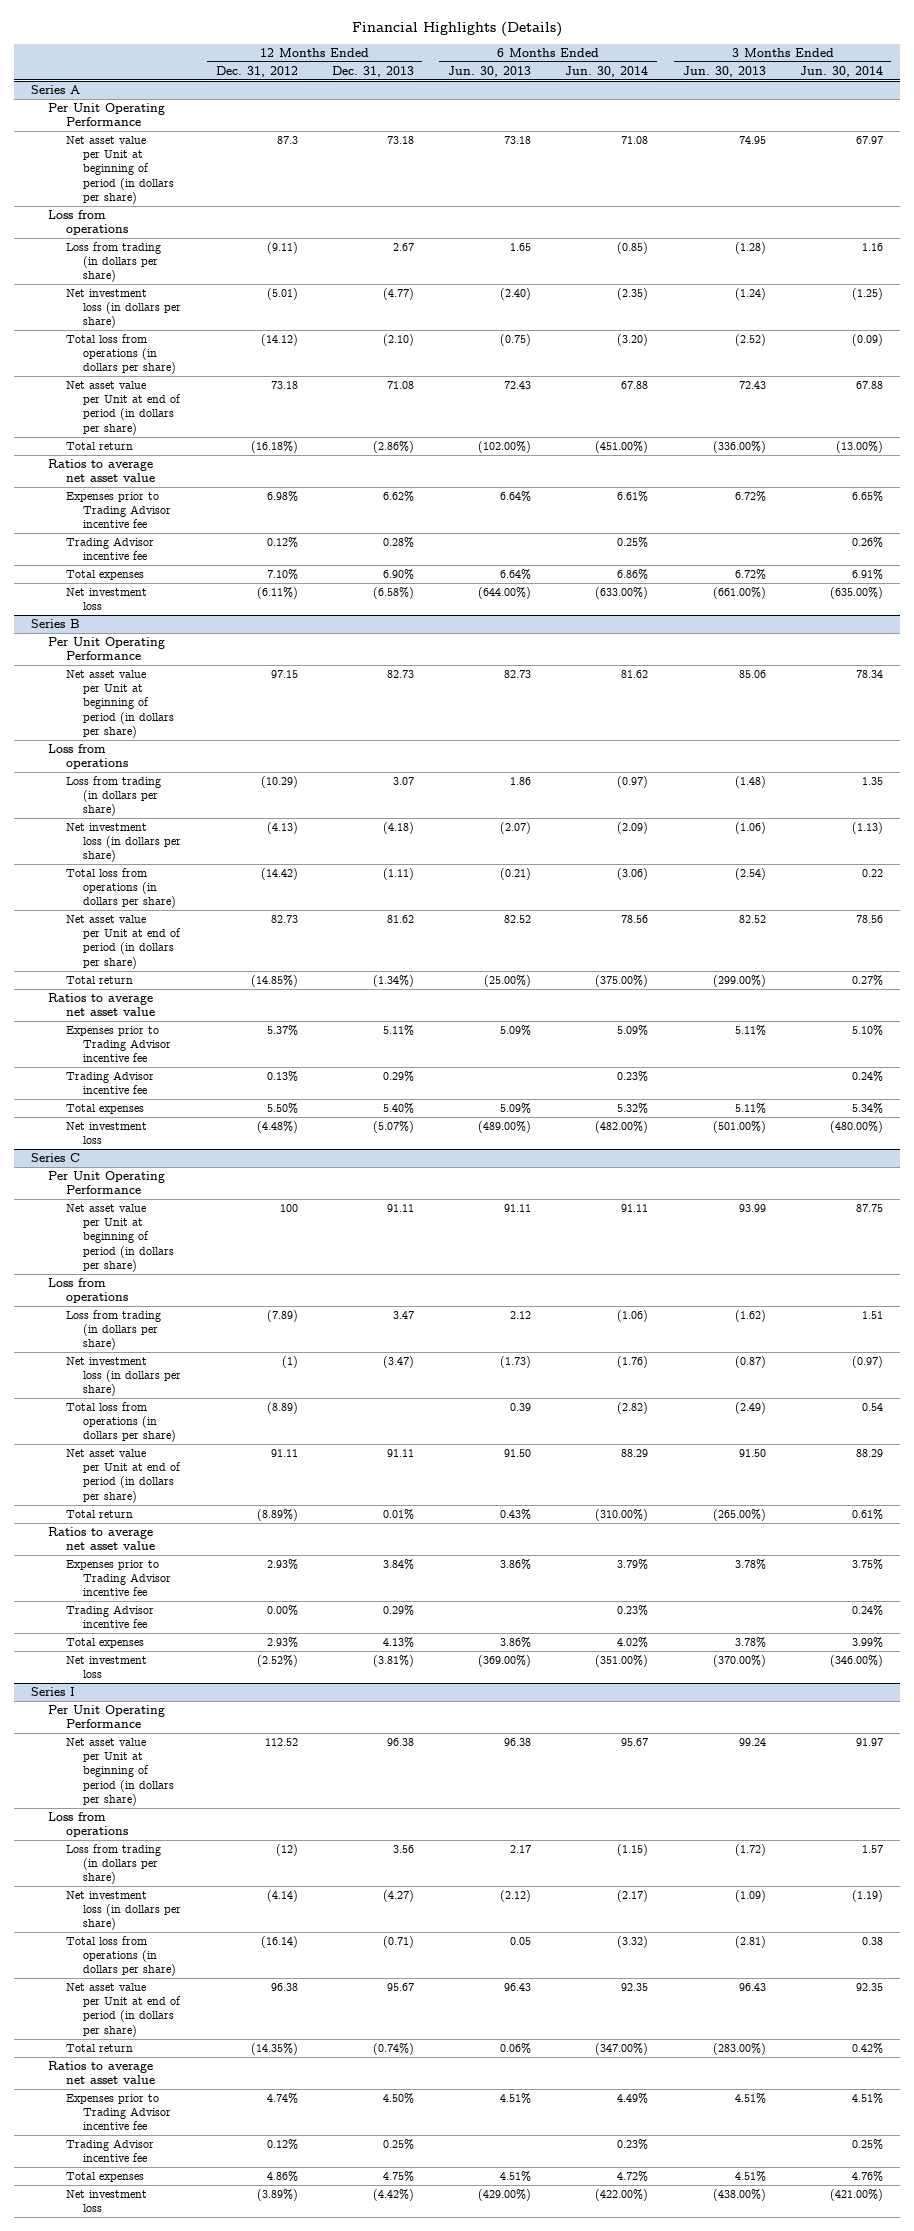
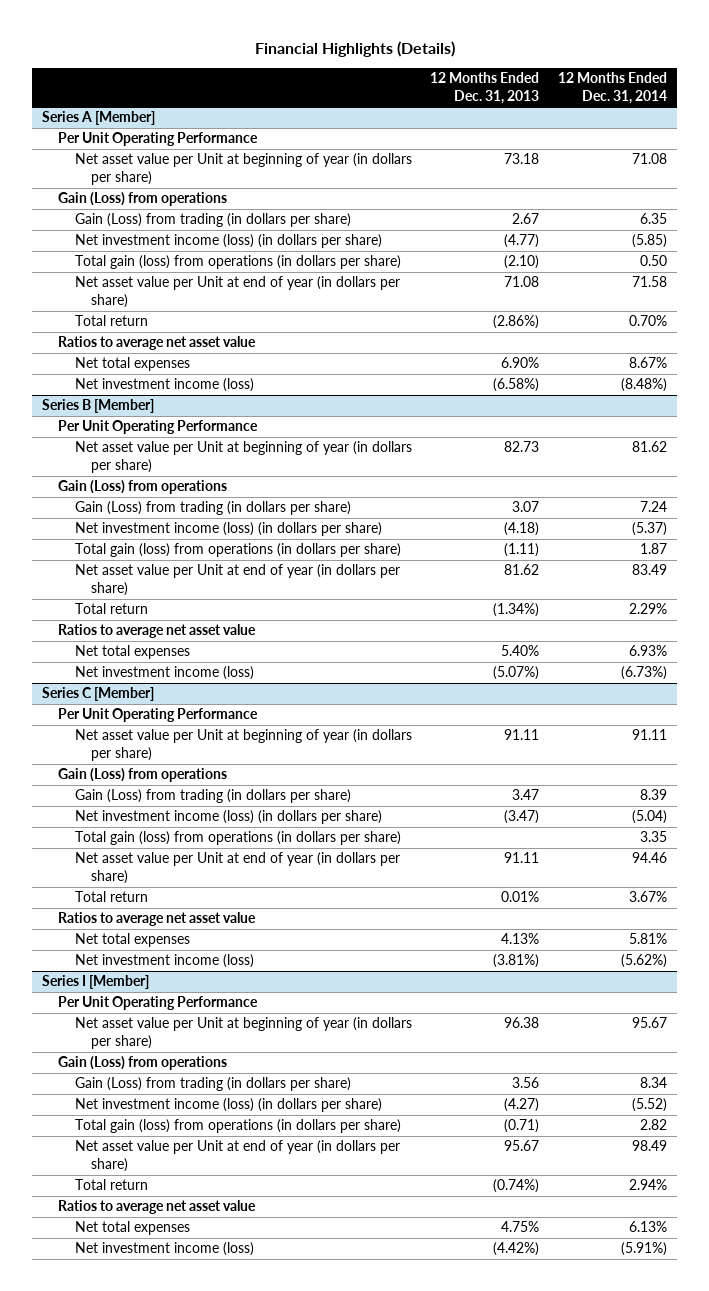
- | 12 Months Ended Dec. 31, 2012 | 12 Months Ended Dec. 31, 2013 | 6 Months Ended Jun. 30, 2013 | 6 Months Ended Jun. 30, 2014 | 3 Months Ended Jun. 30, 2013 | 3 Months Ended Jun. 30, 2014
+ | 12 Months Ended Dec. 31, 2013 | 12 Months Ended Dec. 31, 2014
- Series A
+ Series A [Member]
- Net asset value per Unit at beginning of period (in dollars per share) | 87.3 | 73.18 | 73.18 | 71.08 | 74.95 | 67.97
- Loss from operations
- Loss from trading (in dollars per share) | (9.11) | 2.67 | 1.65 | (0.85) | (1.28) | 1.16
- Net investment loss (in dollars per share) | (5.01) | (4.77) | (2.40) | (2.35) | (1.24) | (1.25)
- Total loss from operations (in dollars per share) | (14.12) | (2.10) | (0.75) | (3.20) | (2.52) | (0.09)
- Net asset value per Unit at end of period (in dollars per share) | 73.18 | 71.08 | 72.43 | 67.88 | 72.43 | 67.88
+ Net asset value per Unit at beginning of year (in dollars per share) | 73.18 | 71.08
+ Gain (Loss) from operations
+ Gain (Loss) from trading (in dollars per share) | 2.67 | 6.35
+ Net investment income (loss) (in dollars per share) | (4.77) | (5.85)
+ Total gain (loss) from operations (in dollars per share) | (2.10) | 0.50
+ Net asset value per Unit at end of year (in dollars per share) | 71.08 | 71.58
- Expenses prior to Trading Advisor incentive fee | 6.98% | 6.62% | 6.64% | 6.61% | 6.72% | 6.65%
- Trading Advisor incentive fee | 0.12% | 0.28% | | 0.25% | | 0.26%
- Total expenses | 7.10% | 6.90% | 6.64% | 6.86% | 6.72% | 6.91%
- Net investment loss | (6.11%) | (6.58%) | (644.00%) | (633.00%) | (661.00%) | (635.00%)
- Series B
+ Net total expenses | 6.90% | 8.67%
+ Net investment income (loss) | (6.58%) | (8.48%)
+ Series B [Member]
- Net asset value per Unit at beginning of period (in dollars per share) | 97.15 | 82.73 | 82.73 | 81.62 | 85.06 | 78.34
- Loss from operations
- Loss from trading (in dollars per share) | (10.29) | 3.07 | 1.86 | (0.97) | (1.48) | 1.35
- Net investment loss (in dollars per share) | (4.13) | (4.18) | (2.07) | (2.09) | (1.06) | (1.13)
- Total loss from operations (in dollars per share) | (14.42) | (1.11) | (0.21) | (3.06) | (2.54) | 0.22
- Net asset value per Unit at end of period (in dollars per share) | 82.73 | 81.62 | 82.52 | 78.56 | 82.52 | 78.56
+ Net asset value per Unit at beginning of year (in dollars per share) | 82.73 | 81.62
+ Gain (Loss) from operations
+ Gain (Loss) from trading (in dollars per share) | 3.07 | 7.24
+ Net investment income (loss) (in dollars per share) | (4.18) | (5.37)
+ Total gain (loss) from operations (in dollars per share) | (1.11) | 1.87
+ Net asset value per Unit at end of year (in dollars per share) | 81.62 | 83.49
- Expenses prior to Trading Advisor incentive fee | 5.37% | 5.11% | 5.09% | 5.09% | 5.11% | 5.10%
- Trading Advisor incentive fee | 0.13% | 0.29% | | 0.23% | | 0.24%
- Total expenses | 5.50% | 5.40% | 5.09% | 5.32% | 5.11% | 5.34%
- Net investment loss | (4.48%) | (5.07%) | (489.00%) | (482.00%) | (501.00%) | (480.00%)
- Series C
+ Net total expenses | 5.40% | 6.93%
+ Net investment income (loss) | (5.07%) | (6.73%)
+ Series C [Member]
- Net asset value per Unit at beginning of period (in dollars per share) | 100 | 91.11 | 91.11 | 91.11 | 93.99 | 87.75
- Loss from operations
- Loss from trading (in dollars per share) | (7.89) | 3.47 | 2.12 | (1.06) | (1.62) | 1.51
- Net investment loss (in dollars per share) | (1) | (3.47) | (1.73) | (1.76) | (0.87) | (0.97)
- Total loss from operations (in dollars per share) | (8.89) | | 0.39 | (2.82) | (2.49) | 0.54
- Net asset value per Unit at end of period (in dollars per share) | 91.11 | 91.11 | 91.50 | 88.29 | 91.50 | 88.29
+ Net asset value per Unit at beginning of year (in dollars per share) | 91.11 | 91.11
+ Gain (Loss) from operations
+ Gain (Loss) from trading (in dollars per share) | 3.47 | 8.39
+ Net investment income (loss) (in dollars per share) | (3.47) | (5.04)
+ Total gain (loss) from operations (in dollars per share) | | 3.35
+ Net asset value per Unit at end of year (in dollars per share) | 91.11 | 94.46
- Expenses prior to Trading Advisor incentive fee | 2.93% | 3.84% | 3.86% | 3.79% | 3.78% | 3.75%
- Trading Advisor incentive fee | 0.00% | 0.29% | | 0.23% | | 0.24%
- Total expenses | 2.93% | 4.13% | 3.86% | 4.02% | 3.78% | 3.99%
- Net investment loss | (2.52%) | (3.81%) | (369.00%) | (351.00%) | (370.00%) | (346.00%)
- Series I
+ Net total expenses | 4.13% | 5.81%
+ Net investment income (loss) | (3.81%) | (5.62%)
+ Series I [Member]
- Net asset value per Unit at beginning of period (in dollars per share) | 112.52 | 96.38 | 96.38 | 95.67 | 99.24 | 91.97
- Loss from operations
- Loss from trading (in dollars per share) | (12) | 3.56 | 2.17 | (1.15) | (1.72) | 1.57
- Net investment loss (in dollars per share) | (4.14) | (4.27) | (2.12) | (2.17) | (1.09) | (1.19)
- Total loss from operations (in dollars per share) | (16.14) | (0.71) | 0.05 | (3.32) | (2.81) | 0.38
- Net asset value per Unit at end of period (in dollars per share) | 96.38 | 95.67 | 96.43 | 92.35 | 96.43 | 92.35
+ Net asset value per Unit at beginning of year (in dollars per share) | 96.38 | 95.67
+ Gain (Loss) from operations
+ Gain (Loss) from trading (in dollars per share) | 3.56 | 8.34
+ Net investment income (loss) (in dollars per share) | (4.27) | (5.52)
+ Total gain (loss) from operations (in dollars per share) | (0.71) | 2.82
+ Net asset value per Unit at end of year (in dollars per share) | 95.67 | 98.49
- Expenses prior to Trading Advisor incentive fee | 4.74% | 4.50% | 4.51% | 4.49% | 4.51% | 4.51%
- Trading Advisor incentive fee | 0.12% | 0.25% | | 0.23% | | 0.25%
- Total expenses | 4.86% | 4.75% | 4.51% | 4.72% | 4.51% | 4.76%
- Net investment loss | (3.89%) | (4.42%) | (429.00%) | (422.00%) | (438.00%) | (421.00%)
+ Net total expenses | 4.75% | 6.13%
+ Net investment income (loss) | (4.42%) | (5.91%)

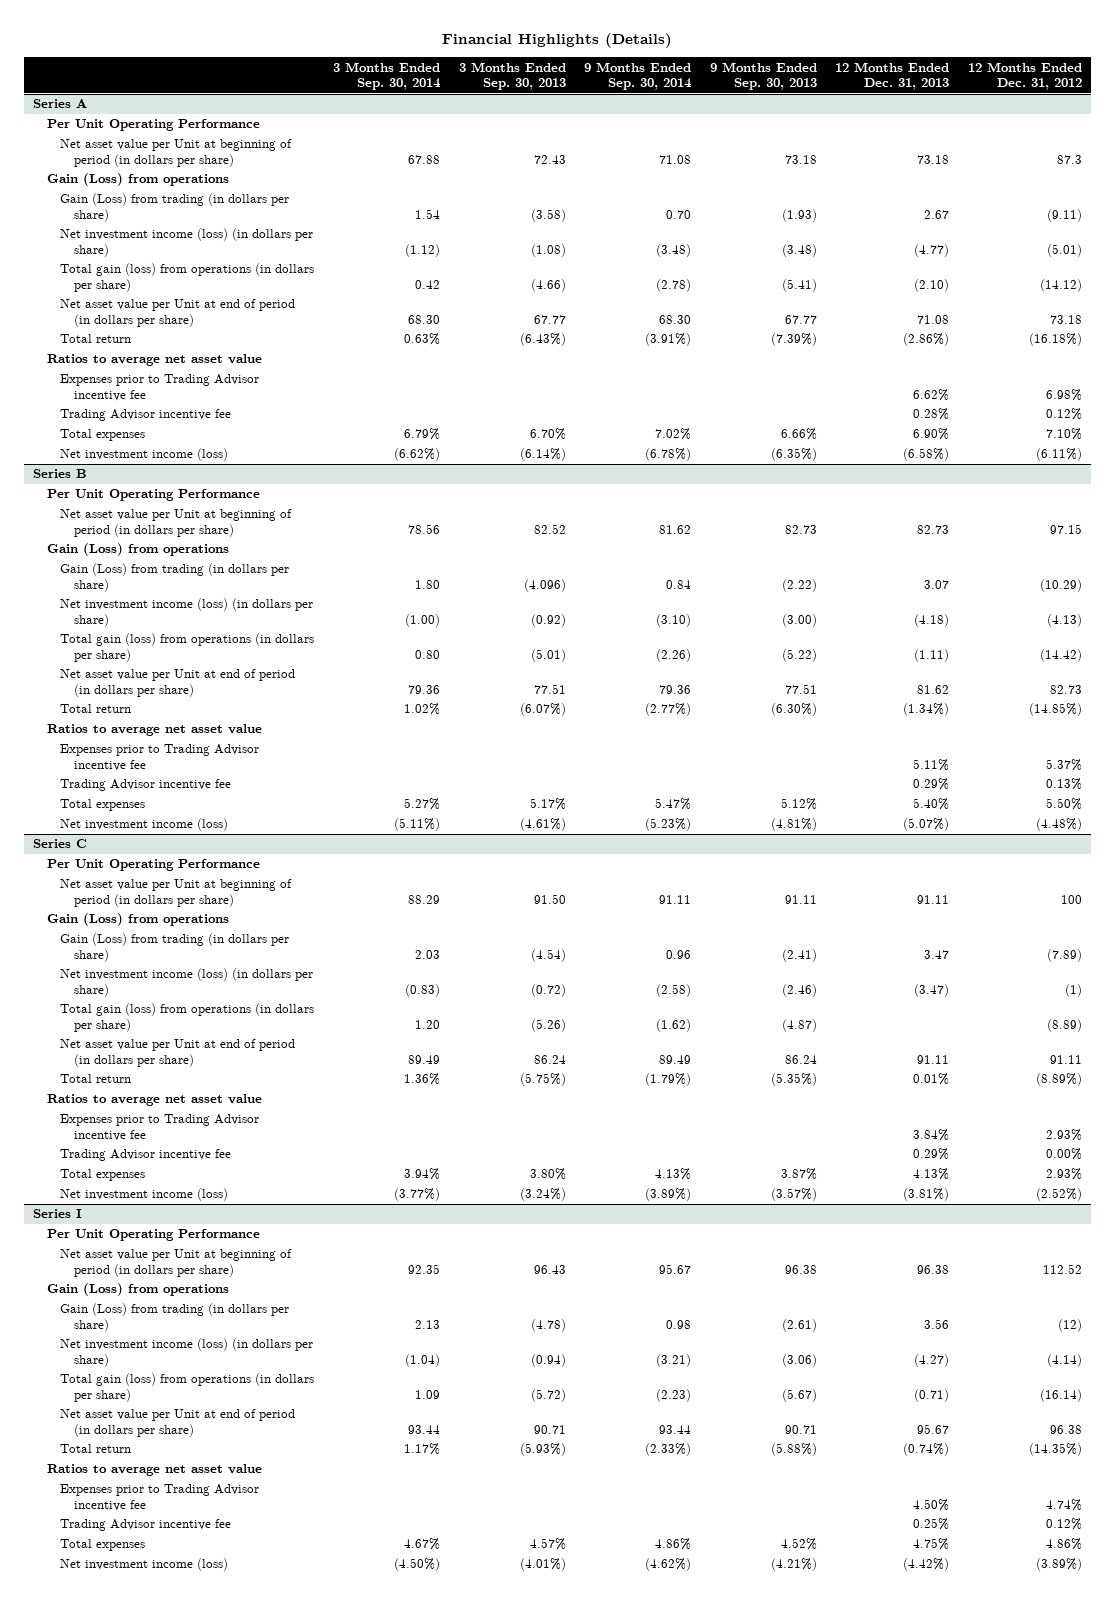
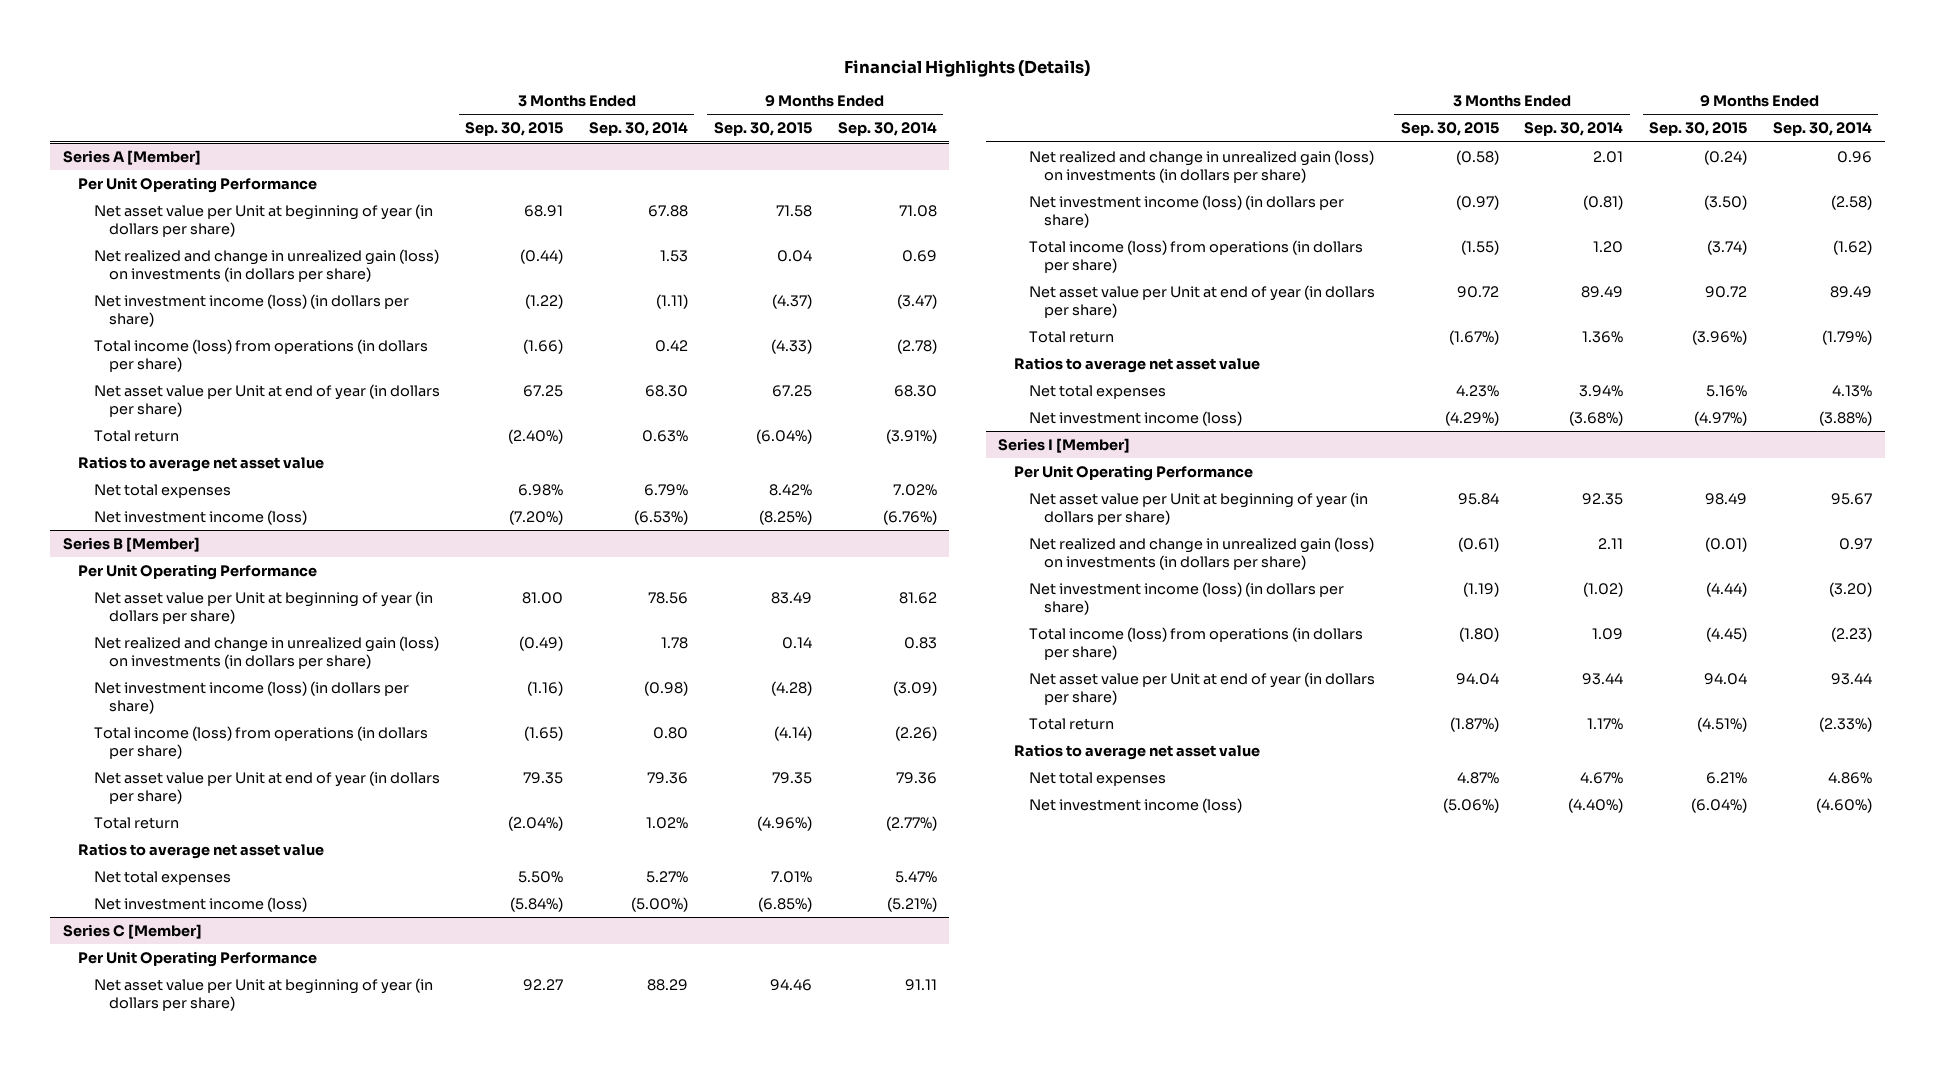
- | 3 Months Ended Sep. 30, 2014 | 3 Months Ended Sep. 30, 2013 | 9 Months Ended Sep. 30, 2014 | 9 Months Ended Sep. 30, 2013 | 12 Months Ended Dec. 31, 2013 | 12 Months Ended Dec. 31, 2012
+ | 3 Months Ended Sep. 30, 2015 | 3 Months Ended Sep. 30, 2014 | 9 Months Ended Sep. 30, 2015 | 9 Months Ended Sep. 30, 2014
- Series A
+ Series A [Member]
- Net asset value per Unit at beginning of period (in dollars per share) | 67.88 | 72.43 | 71.08 | 73.18 | 73.18 | 87.3
- Gain (Loss) from operations
- Gain (Loss) from trading (in dollars per share) | 1.54 | (3.58) | 0.70 | (1.93) | 2.67 | (9.11)
- Net investment income (loss) (in dollars per share) | (1.12) | (1.08) | (3.48) | (3.48) | (4.77) | (5.01)
- Total gain (loss) from operations (in dollars per share) | 0.42 | (4.66) | (2.78) | (5.41) | (2.10) | (14.12)
- Net asset value per Unit at end of period (in dollars per share) | 68.30 | 67.77 | 68.30 | 67.77 | 71.08 | 73.18
+ Net asset value per Unit at beginning of year (in dollars per share) | 68.91 | 67.88 | 71.58 | 71.08
+ Net realized and change in unrealized gain (loss) on investments (in dollars per share) | (0.44) | 1.53 | 0.04 | 0.69
+ Net investment income (loss) (in dollars per share) | (1.22) | (1.11) | (4.37) | (3.47)
+ Total income (loss) from operations (in dollars per share) | (1.66) | 0.42 | (4.33) | (2.78)
+ Net asset value per Unit at end of year (in dollars per share) | 67.25 | 68.30 | 67.25 | 68.30
- Expenses prior to Trading Advisor incentive fee | | | | | 6.62% | 6.98%
- Trading Advisor incentive fee | | | | | 0.28% | 0.12%
- Total expenses | 6.79% | 6.70% | 7.02% | 6.66% | 6.90% | 7.10%
- Net investment income (loss) | (6.62%) | (6.14%) | (6.78%) | (6.35%) | (6.58%) | (6.11%)
- Series B
+ Net total expenses | 6.98% | 6.79% | 8.42% | 7.02%
+ Net investment income (loss) | (7.20%) | (6.53%) | (8.25%) | (6.76%)
+ Series B [Member]
- Net asset value per Unit at beginning of period (in dollars per share) | 78.56 | 82.52 | 81.62 | 82.73 | 82.73 | 97.15
- Gain (Loss) from operations
- Gain (Loss) from trading (in dollars per share) | 1.80 | (4.096) | 0.84 | (2.22) | 3.07 | (10.29)
- Net investment income (loss) (in dollars per share) | (1.00) | (0.92) | (3.10) | (3.00) | (4.18) | (4.13)
- Total gain (loss) from operations (in dollars per share) | 0.80 | (5.01) | (2.26) | (5.22) | (1.11) | (14.42)
- Net asset value per Unit at end of period (in dollars per share) | 79.36 | 77.51 | 79.36 | 77.51 | 81.62 | 82.73
+ Net asset value per Unit at beginning of year (in dollars per share) | 81.00 | 78.56 | 83.49 | 81.62
+ Net realized and change in unrealized gain (loss) on investments (in dollars per share) | (0.49) | 1.78 | 0.14 | 0.83
+ Net investment income (loss) (in dollars per share) | (1.16) | (0.98) | (4.28) | (3.09)
+ Total income (loss) from operations (in dollars per share) | (1.65) | 0.80 | (4.14) | (2.26)
+ Net asset value per Unit at end of year (in dollars per share) | 79.35 | 79.36 | 79.35 | 79.36
- Expenses prior to Trading Advisor incentive fee | | | | | 5.11% | 5.37%
- Trading Advisor incentive fee | | | | | 0.29% | 0.13%
- Total expenses | 5.27% | 5.17% | 5.47% | 5.12% | 5.40% | 5.50%
- Net investment income (loss) | (5.11%) | (4.61%) | (5.23%) | (4.81%) | (5.07%) | (4.48%)
- Series C
+ Net total expenses | 5.50% | 5.27% | 7.01% | 5.47%
+ Net investment income (loss) | (5.84%) | (5.00%) | (6.85%) | (5.21%)
+ Series C [Member]
- Net asset value per Unit at beginning of period (in dollars per share) | 88.29 | 91.50 | 91.11 | 91.11 | 91.11 | 100
- Gain (Loss) from operations
- Gain (Loss) from trading (in dollars per share) | 2.03 | (4.54) | 0.96 | (2.41) | 3.47 | (7.89)
- Net investment income (loss) (in dollars per share) | (0.83) | (0.72) | (2.58) | (2.46) | (3.47) | (1)
- Total gain (loss) from operations (in dollars per share) | 1.20 | (5.26) | (1.62) | (4.87) | | (8.89)
- Net asset value per Unit at end of period (in dollars per share) | 89.49 | 86.24 | 89.49 | 86.24 | 91.11 | 91.11
+ Net asset value per Unit at beginning of year (in dollars per share) | 92.27 | 88.29 | 94.46 | 91.11
+ Net realized and change in unrealized gain (loss) on investments (in dollars per share) | (0.58) | 2.01 | (0.24) | 0.96
+ Net investment income (loss) (in dollars per share) | (0.97) | (0.81) | (3.50) | (2.58)
+ Total income (loss) from operations (in dollars per share) | (1.55) | 1.20 | (3.74) | (1.62)
+ Net asset value per Unit at end of year (in dollars per share) | 90.72 | 89.49 | 90.72 | 89.49
- Expenses prior to Trading Advisor incentive fee | | | | | 3.84% | 2.93%
- Trading Advisor incentive fee | | | | | 0.29% | 0.00%
- Total expenses | 3.94% | 3.80% | 4.13% | 3.87% | 4.13% | 2.93%
- Net investment income (loss) | (3.77%) | (3.24%) | (3.89%) | (3.57%) | (3.81%) | (2.52%)
- Series I
+ Net total expenses | 4.23% | 3.94% | 5.16% | 4.13%
+ Net investment income (loss) | (4.29%) | (3.68%) | (4.97%) | (3.88%)
+ Series I [Member]
- Net asset value per Unit at beginning of period (in dollars per share) | 92.35 | 96.43 | 95.67 | 96.38 | 96.38 | 112.52
- Gain (Loss) from operations
- Gain (Loss) from trading (in dollars per share) | 2.13 | (4.78) | 0.98 | (2.61) | 3.56 | (12)
- Net investment income (loss) (in dollars per share) | (1.04) | (0.94) | (3.21) | (3.06) | (4.27) | (4.14)
- Total gain (loss) from operations (in dollars per share) | 1.09 | (5.72) | (2.23) | (5.67) | (0.71) | (16.14)
- Net asset value per Unit at end of period (in dollars per share) | 93.44 | 90.71 | 93.44 | 90.71 | 95.67 | 96.38
+ Net asset value per Unit at beginning of year (in dollars per share) | 95.84 | 92.35 | 98.49 | 95.67
+ Net realized and change in unrealized gain (loss) on investments (in dollars per share) | (0.61) | 2.11 | (0.01) | 0.97
+ Net investment income (loss) (in dollars per share) | (1.19) | (1.02) | (4.44) | (3.20)
+ Total income (loss) from operations (in dollars per share) | (1.80) | 1.09 | (4.45) | (2.23)
+ Net asset value per Unit at end of year (in dollars per share) | 94.04 | 93.44 | 94.04 | 93.44
- Expenses prior to Trading Advisor incentive fee | | | | | 4.50% | 4.74%
- Trading Advisor incentive fee | | | | | 0.25% | 0.12%
- Total expenses | 4.67% | 4.57% | 4.86% | 4.52% | 4.75% | 4.86%
- Net investment income (loss) | (4.50%) | (4.01%) | (4.62%) | (4.21%) | (4.42%) | (3.89%)
+ Net total expenses | 4.87% | 4.67% | 6.21% | 4.86%
+ Net investment income (loss) | (5.06%) | (4.40%) | (6.04%) | (4.60%)

